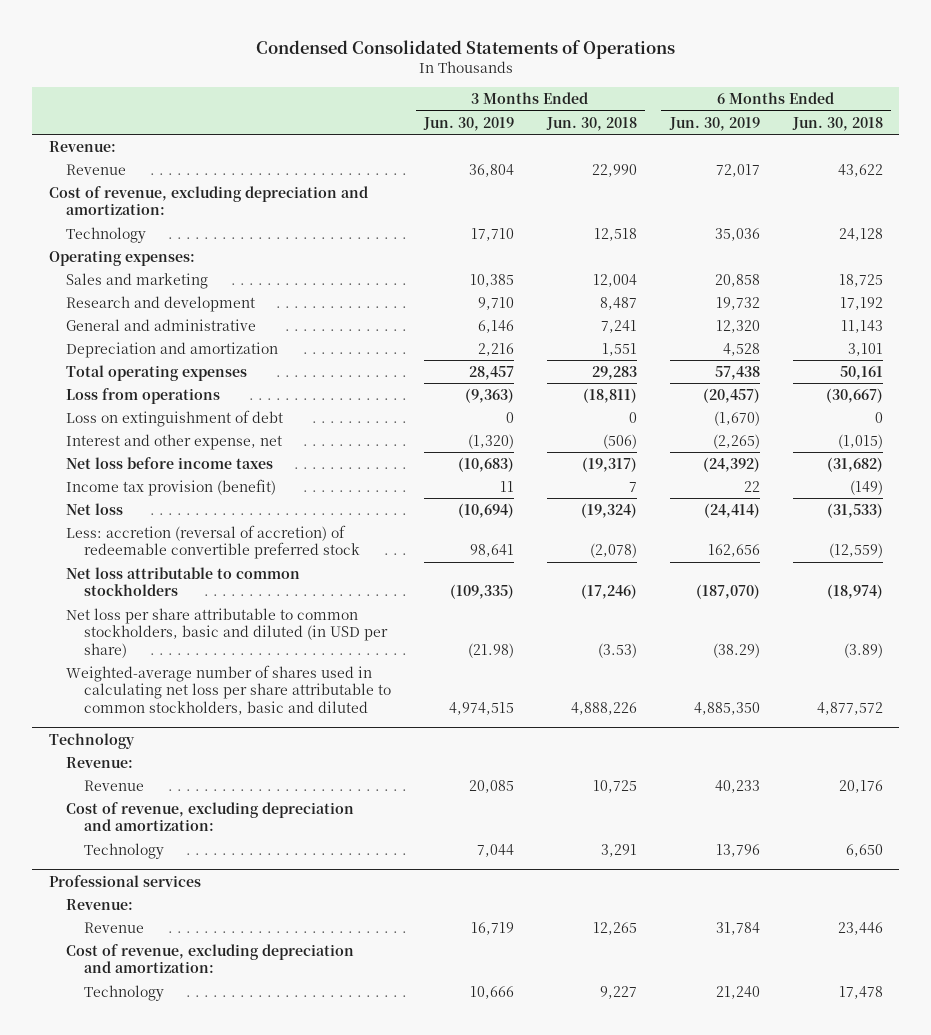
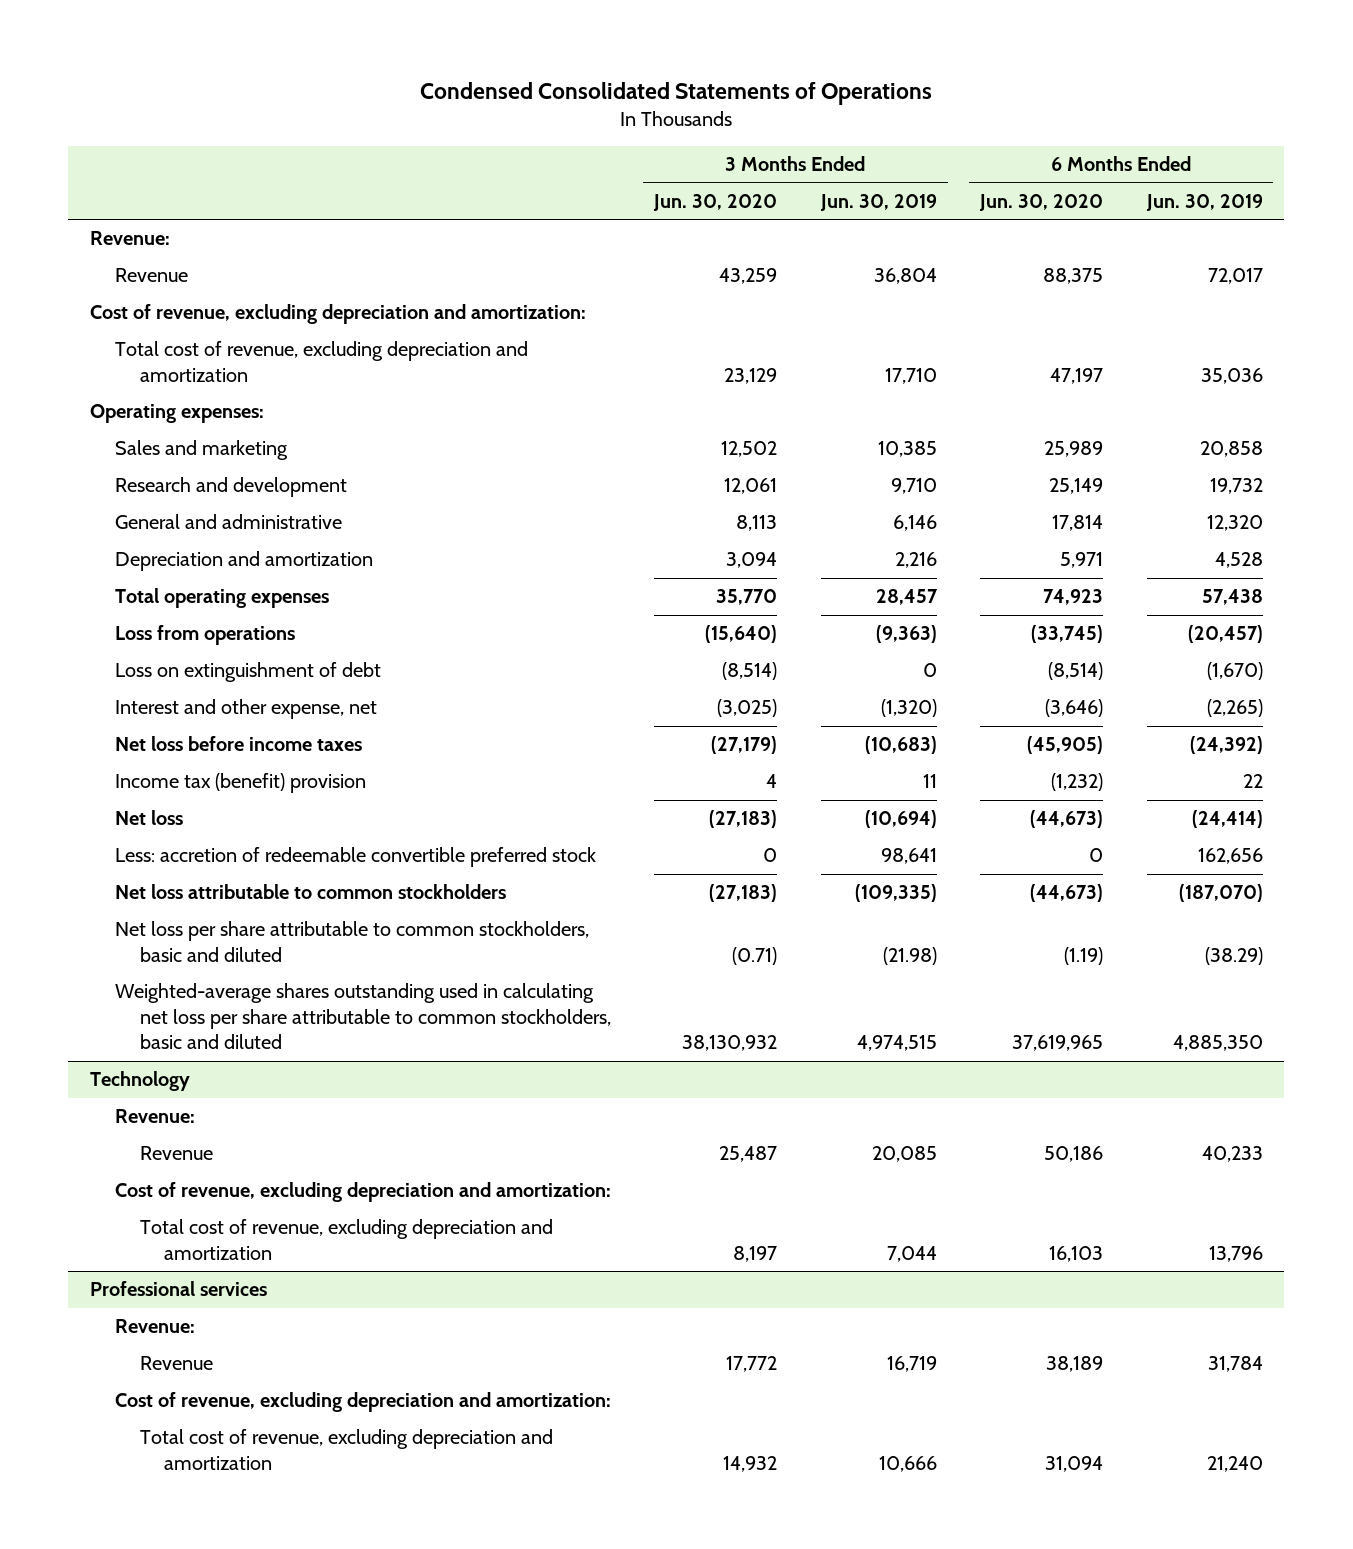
- | 3 Months Ended Jun. 30, 2019 | 3 Months Ended Jun. 30, 2018 | 6 Months Ended Jun. 30, 2019 | 6 Months Ended Jun. 30, 2018
+ | 3 Months Ended Jun. 30, 2020 | 3 Months Ended Jun. 30, 2019 | 6 Months Ended Jun. 30, 2020 | 6 Months Ended Jun. 30, 2019
- Technology | 17,710 | 12,518 | 35,036 | 24,128
+ Total cost of revenue, excluding depreciation and amortization | 23,129 | 17,710 | 47,197 | 35,036
- Income tax provision (benefit) | 11 | 7 | 22 | (149)
+ Income tax (benefit) provision | 4 | 11 | (1,232) | 22
- Less: accretion (reversal of accretion) of redeemable convertible preferred stock | 98,641 | (2,078) | 162,656 | (12,559)
+ Less: accretion of redeemable convertible preferred stock | 0 | 98,641 | 0 | 162,656
- Net loss per share attributable to common stockholders, basic and diluted (in USD per share) | (21.98) | (3.53) | (38.29) | (3.89)
- Weighted-average number of shares used in calculating net loss per share attributable to common stockholders, basic and diluted | 4,974,515 | 4,888,226 | 4,885,350 | 4,877,572
+ Net loss per share attributable to common stockholders, basic and diluted | (0.71) | (21.98) | (1.19) | (38.29)
+ Weighted-average shares outstanding used in calculating net loss per share attributable to common stockholders, basic and diluted | 38,130,932 | 4,974,515 | 37,619,965 | 4,885,350
@ Technology
- Technology | 7,044 | 3,291 | 13,796 | 6,650
+ Total cost of revenue, excluding depreciation and amortization | 8,197 | 7,044 | 16,103 | 13,796
@ Professional services
- Technology | 10,666 | 9,227 | 21,240 | 17,478
+ Total cost of revenue, excluding depreciation and amortization | 14,932 | 10,666 | 31,094 | 21,240

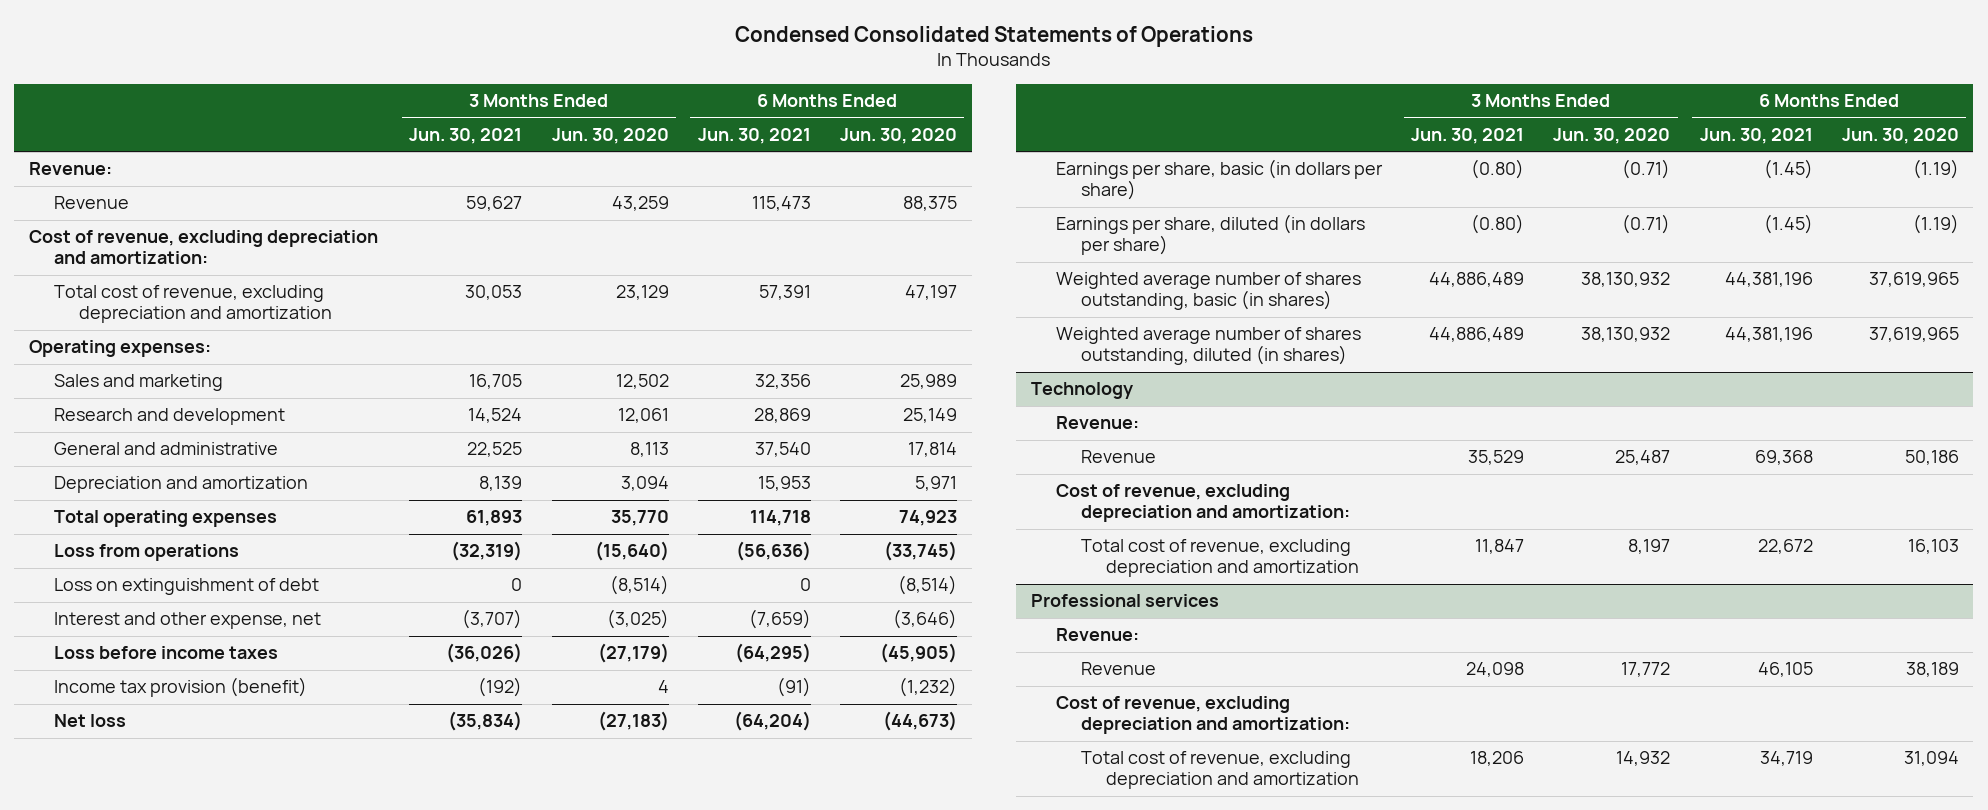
- | 3 Months Ended Jun. 30, 2020 | 3 Months Ended Jun. 30, 2019 | 6 Months Ended Jun. 30, 2020 | 6 Months Ended Jun. 30, 2019
+ | 3 Months Ended Jun. 30, 2021 | 3 Months Ended Jun. 30, 2020 | 6 Months Ended Jun. 30, 2021 | 6 Months Ended Jun. 30, 2020
- Net loss before income taxes | (27,179) | (10,683) | (45,905) | (24,392)
- Income tax (benefit) provision | 4 | 11 | (1,232) | 22
+ Loss before income taxes | (36,026) | (27,179) | (64,295) | (45,905)
+ Income tax provision (benefit) | (192) | 4 | (91) | (1,232)
- Less: accretion of redeemable convertible preferred stock | 0 | 98,641 | 0 | 162,656
- Net loss attributable to common stockholders | (27,183) | (109,335) | (44,673) | (187,070)
- Net loss per share attributable to common stockholders, basic and diluted | (0.71) | (21.98) | (1.19) | (38.29)
- Weighted-average shares outstanding used in calculating net loss per share attributable to common stockholders, basic and diluted | 38,130,932 | 4,974,515 | 37,619,965 | 4,885,350
+ Earnings per share, basic (in dollars per share) | (0.80) | (0.71) | (1.45) | (1.19)
+ Earnings per share, diluted (in dollars per share) | (0.80) | (0.71) | (1.45) | (1.19)
+ Weighted average number of shares outstanding, basic (in shares) | 44,886,489 | 38,130,932 | 44,381,196 | 37,619,965
+ Weighted average number of shares outstanding, diluted (in shares) | 44,886,489 | 38,130,932 | 44,381,196 | 37,619,965

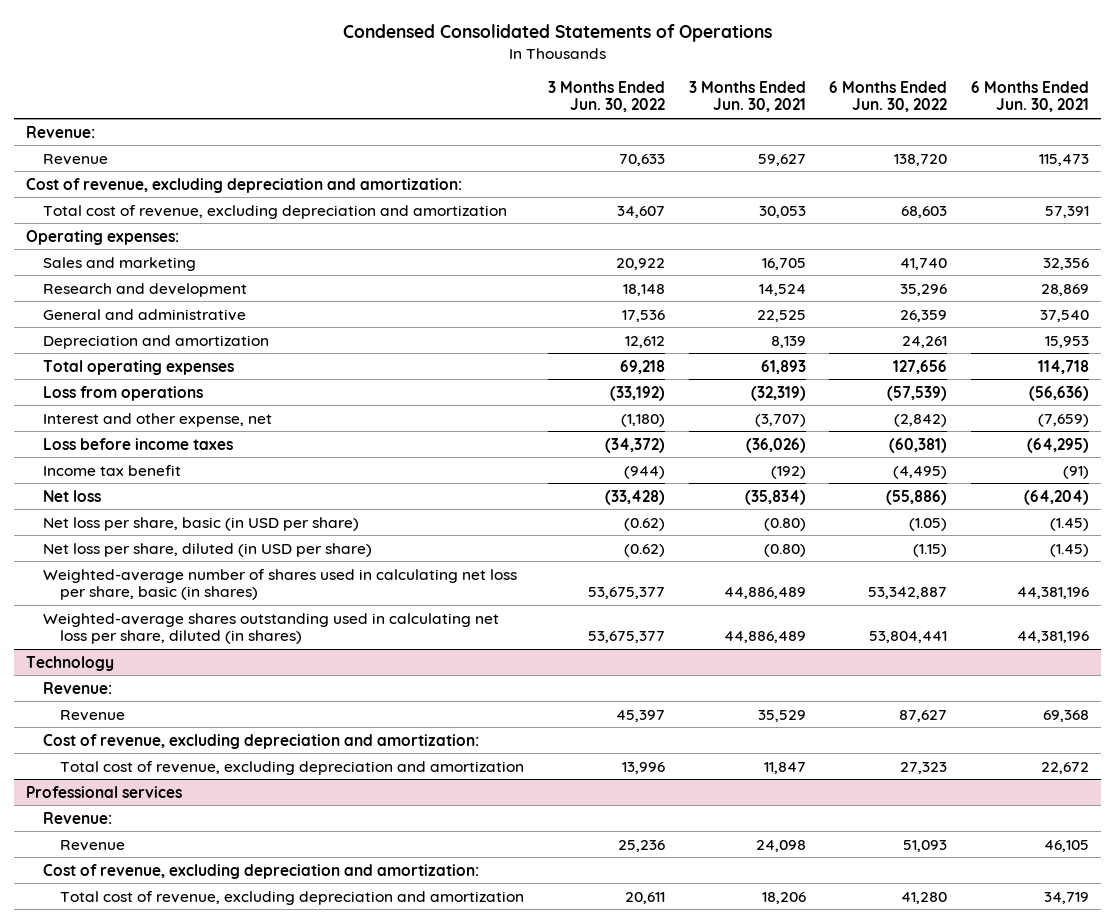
- | 3 Months Ended Jun. 30, 2021 | 3 Months Ended Jun. 30, 2020 | 6 Months Ended Jun. 30, 2021 | 6 Months Ended Jun. 30, 2020
+ | 3 Months Ended Jun. 30, 2022 | 3 Months Ended Jun. 30, 2021 | 6 Months Ended Jun. 30, 2022 | 6 Months Ended Jun. 30, 2021
- Loss on extinguishment of debt | 0 | (8,514) | 0 | (8,514)
- Income tax provision (benefit) | (192) | 4 | (91) | (1,232)
+ Income tax benefit | (944) | (192) | (4,495) | (91)
- Earnings per share, basic (in dollars per share) | (0.80) | (0.71) | (1.45) | (1.19)
- Earnings per share, diluted (in dollars per share) | (0.80) | (0.71) | (1.45) | (1.19)
- Weighted average number of shares outstanding, basic (in shares) | 44,886,489 | 38,130,932 | 44,381,196 | 37,619,965
- Weighted average number of shares outstanding, diluted (in shares) | 44,886,489 | 38,130,932 | 44,381,196 | 37,619,965
+ Net loss per share, basic (in USD per share) | (0.62) | (0.80) | (1.05) | (1.45)
+ Net loss per share, diluted (in USD per share) | (0.62) | (0.80) | (1.15) | (1.45)
+ Weighted-average number of shares used in calculating net loss per share, basic (in shares) | 53,675,377 | 44,886,489 | 53,342,887 | 44,381,196
+ Weighted-average shares outstanding used in calculating net loss per share, diluted (in shares) | 53,675,377 | 44,886,489 | 53,804,441 | 44,381,196

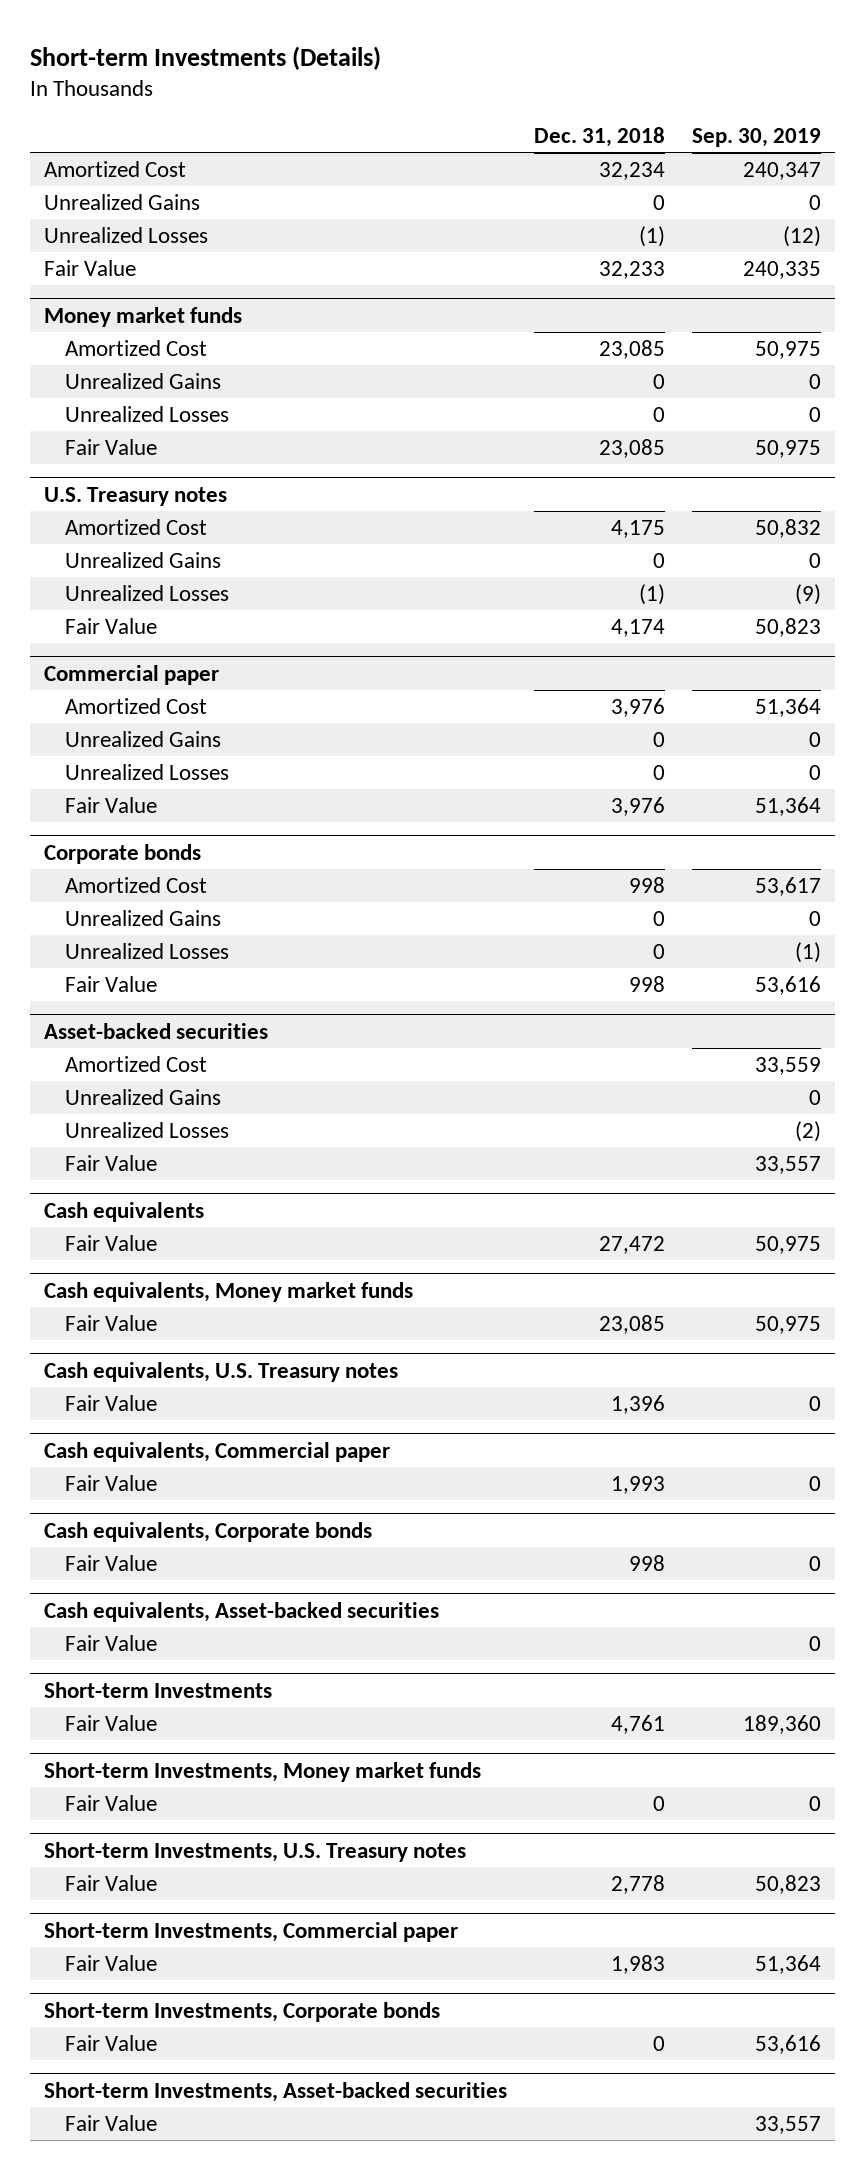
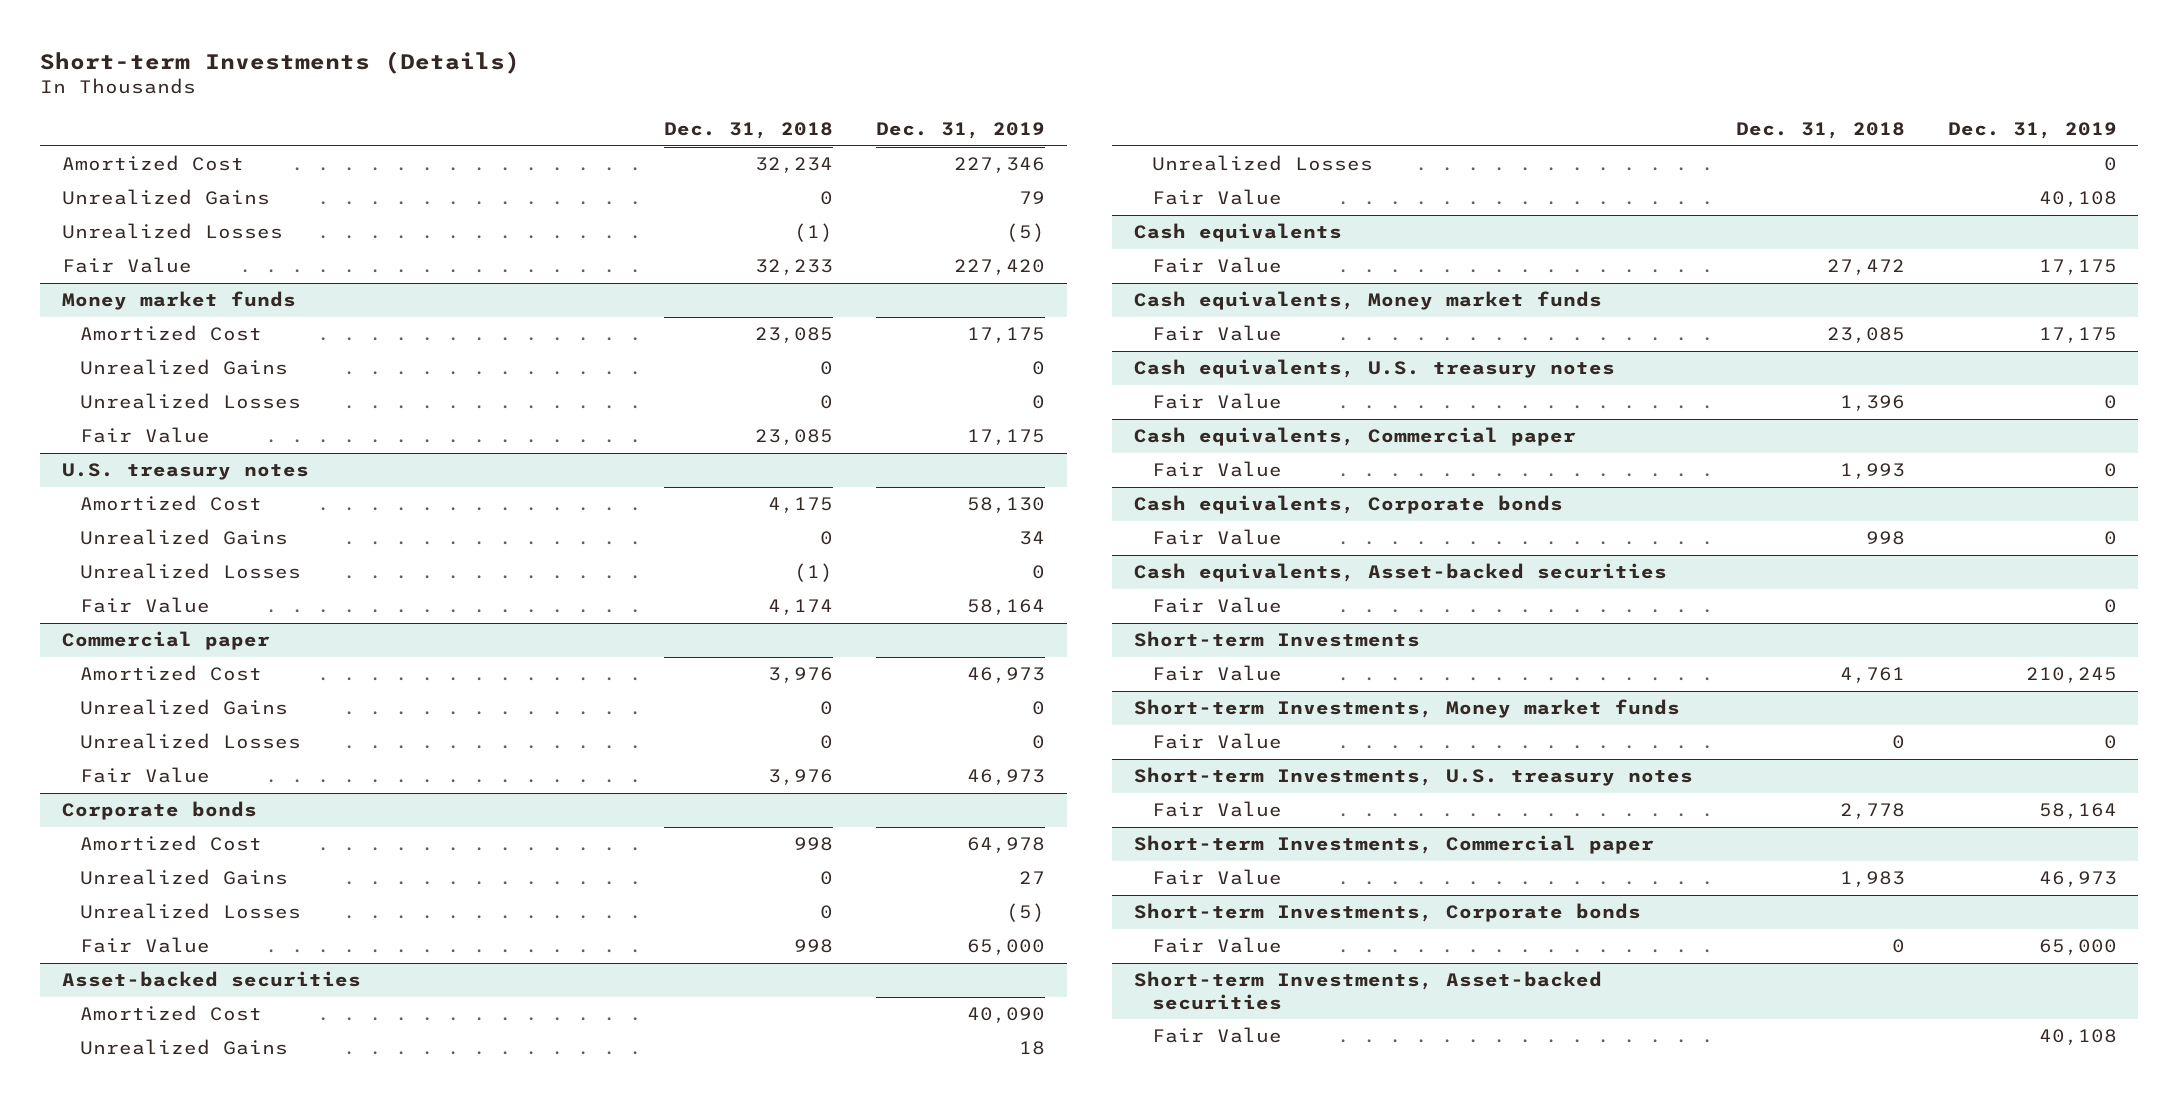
- | Dec. 31, 2018 | Sep. 30, 2019
+ | Dec. 31, 2018 | Dec. 31, 2019
- U.S. Treasury notes
+ U.S. treasury notes
- Cash equivalents, U.S. Treasury notes
+ Cash equivalents, U.S. treasury notes
- Short-term Investments, U.S. Treasury notes
+ Short-term Investments, U.S. treasury notes

